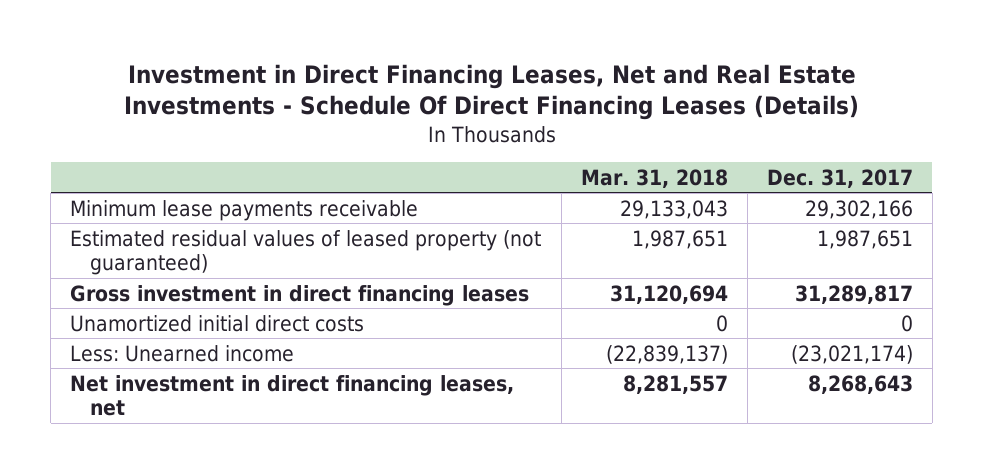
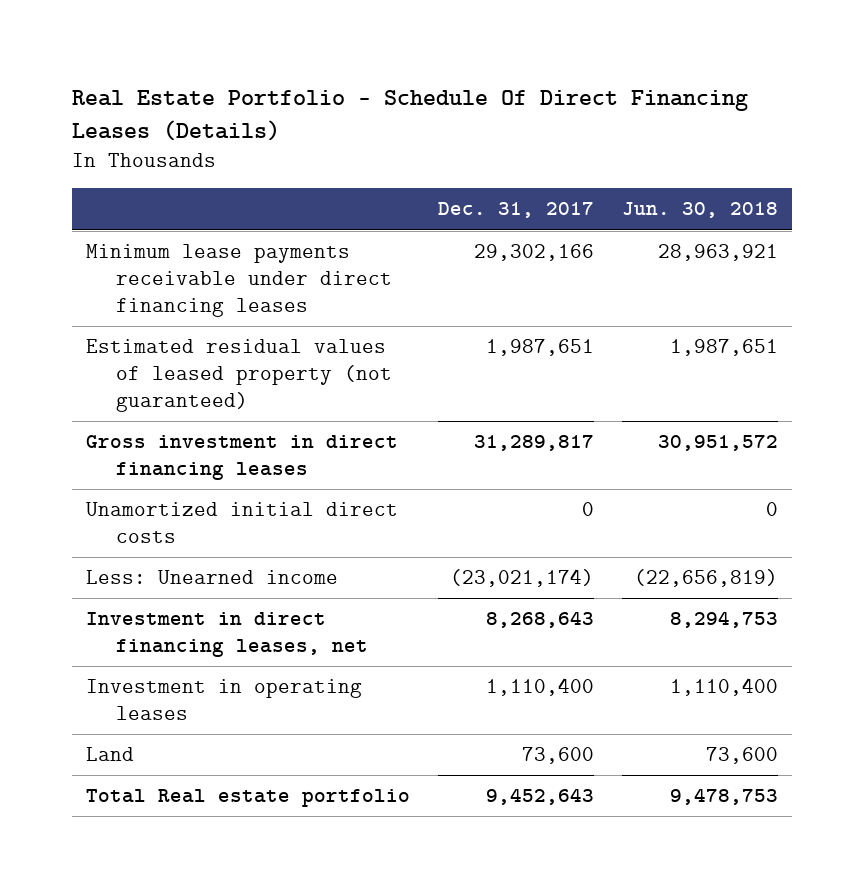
- Investment in Direct Financing Leases, Net and Real Estate Investments - Schedule Of Direct Financing Leases (Details)
+ Real Estate Portfolio - Schedule Of Direct Financing Leases (Details)
- | Mar. 31, 2018 | Dec. 31, 2017
+ | Dec. 31, 2017 | Jun. 30, 2018
- Minimum lease payments receivable | 29,133,043 | 29,302,166
+ Minimum lease payments receivable under direct financing leases | 29,302,166 | 28,963,921
- Net investment in direct financing leases, net | 8,281,557 | 8,268,643
+ Investment in direct financing leases, net | 8,268,643 | 8,294,753
+ Investment in operating leases | 1,110,400 | 1,110,400
+ Land | 73,600 | 73,600
+ Total Real estate portfolio | 9,452,643 | 9,478,753

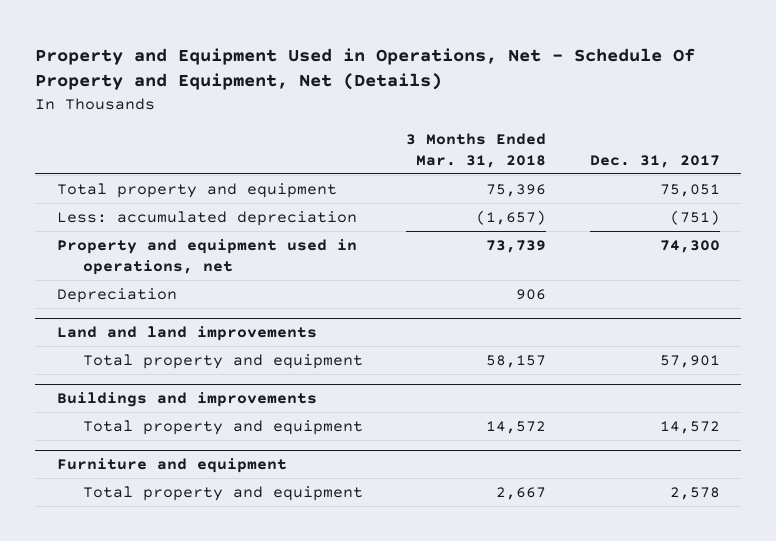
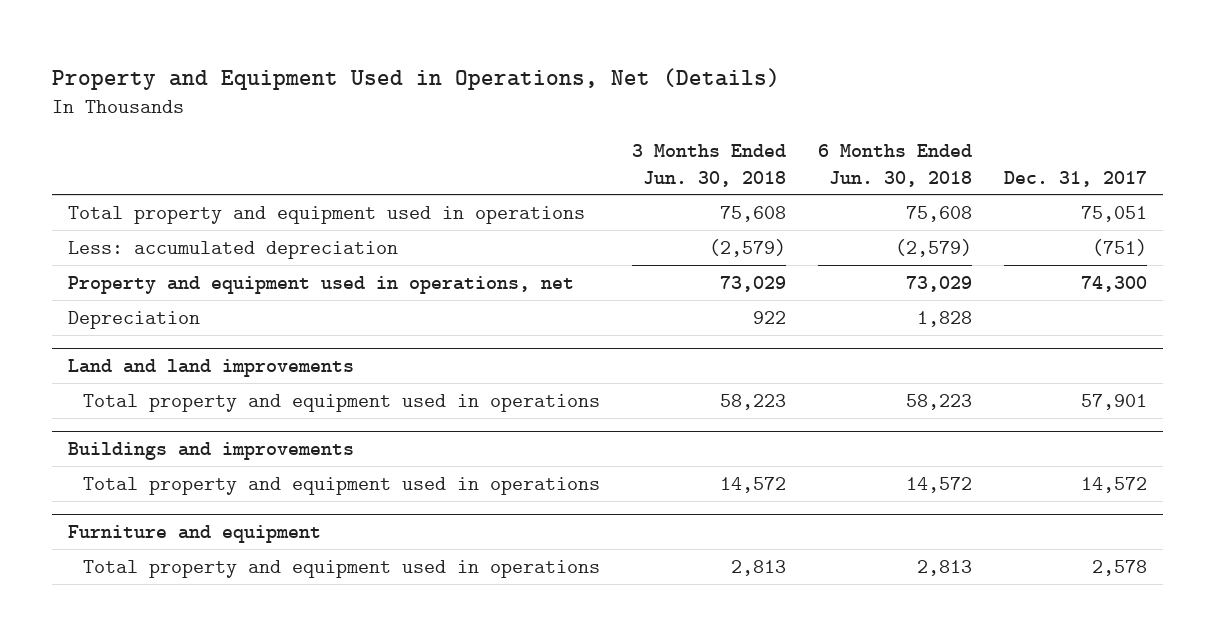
- Property and Equipment Used in Operations, Net - Schedule Of Property and Equipment, Net (Details)
+ Property and Equipment Used in Operations, Net (Details)
- | 3 Months Ended Mar. 31, 2018 | Dec. 31, 2017
+ | 3 Months Ended Jun. 30, 2018 | 6 Months Ended Jun. 30, 2018 | Dec. 31, 2017
- Total property and equipment | 75,396 | 75,051
+ Total property and equipment used in operations | 75,608 | 75,608 | 75,051
@ Land and land improvements
- Total property and equipment | 58,157 | 57,901
+ Total property and equipment used in operations | 58,223 | 58,223 | 57,901
@ Buildings and improvements
- Total property and equipment | 14,572 | 14,572
+ Total property and equipment used in operations | 14,572 | 14,572 | 14,572
@ Furniture and equipment
- Total property and equipment | 2,667 | 2,578
+ Total property and equipment used in operations | 2,813 | 2,813 | 2,578

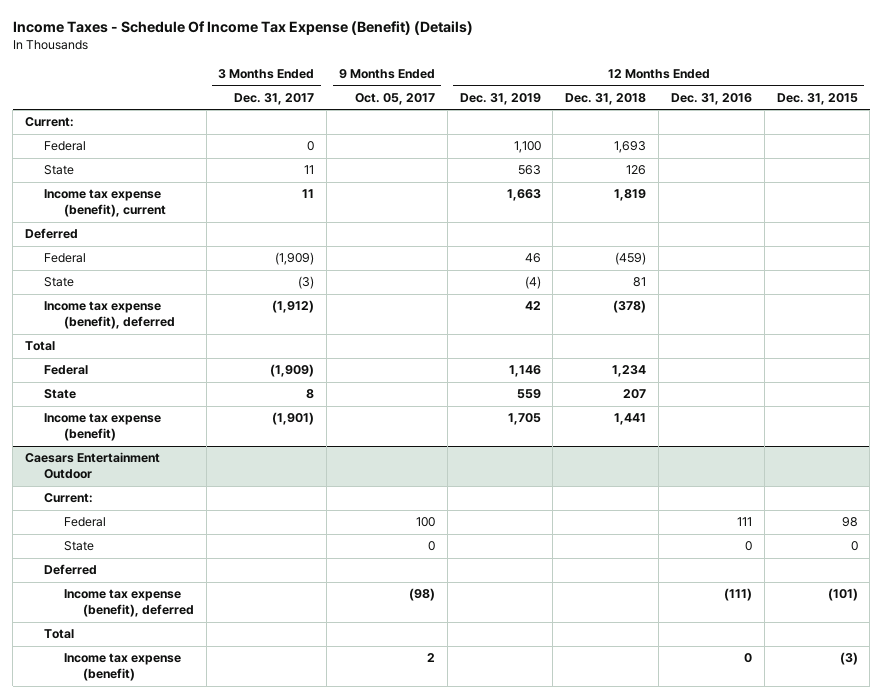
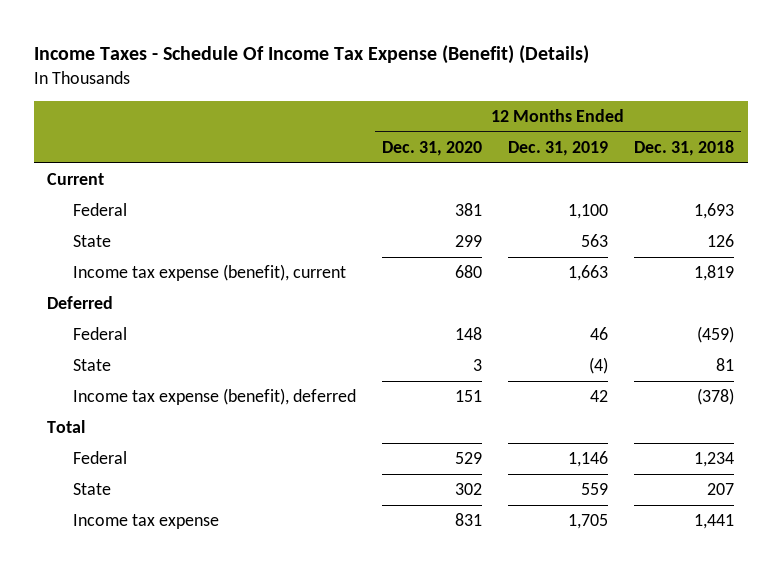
- | 3 Months Ended Dec. 31, 2017 | 9 Months Ended Oct. 05, 2017 | 12 Months Ended Dec. 31, 2019 | 12 Months Ended Dec. 31, 2018 | 12 Months Ended Dec. 31, 2016 | 12 Months Ended Dec. 31, 2015
+ | 12 Months Ended Dec. 31, 2020 | 12 Months Ended Dec. 31, 2019 | 12 Months Ended Dec. 31, 2018
- Current:
+ Current
- Income tax expense (benefit) | (1,901) | | 1,705 | 1,441 | |
- Caesars Entertainment Outdoor
- Current:
- Federal | | 100 | | | 111 | 98
- State | | 0 | | | 0 | 0
- Deferred
- Income tax expense (benefit), deferred | | (98) | | | (111) | (101)
- Total
- Income tax expense (benefit) | | 2 | | | 0 | (3)
+ Income tax expense | 831 | 1,705 | 1,441

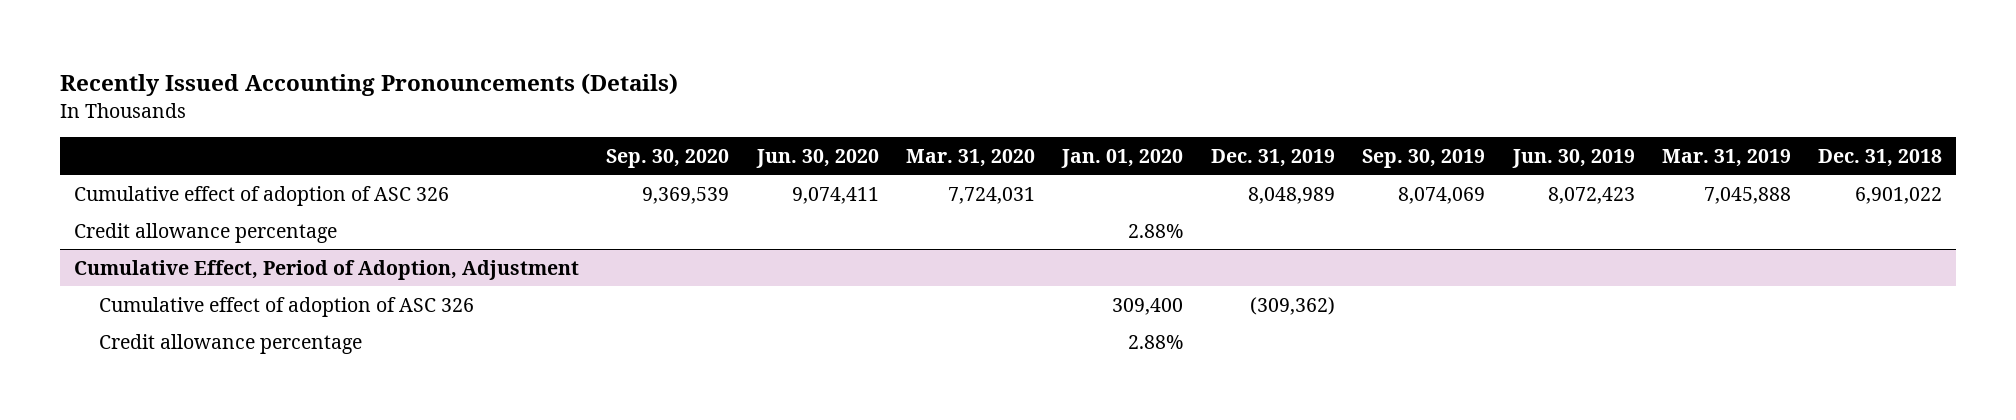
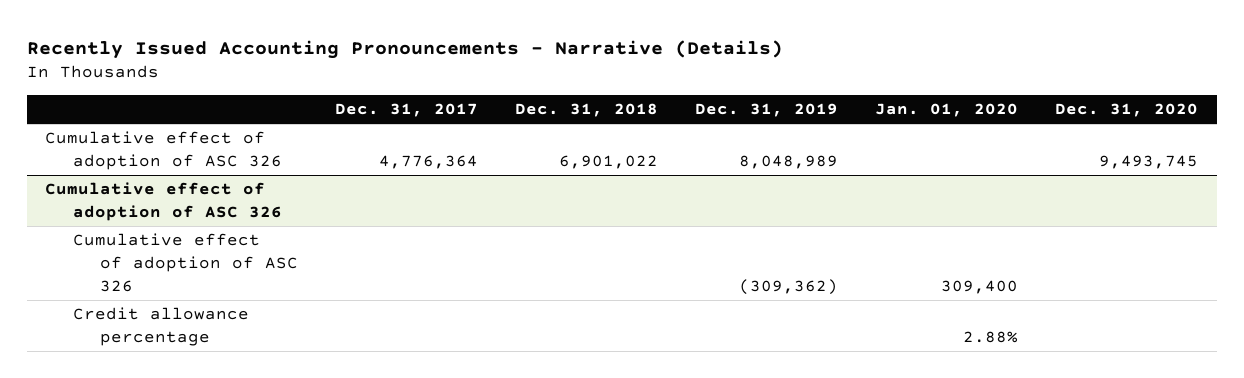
- Recently Issued Accounting Pronouncements (Details)
+ Recently Issued Accounting Pronouncements - Narrative (Details)
- | Sep. 30, 2020 | Jun. 30, 2020 | Mar. 31, 2020 | Jan. 01, 2020 | Dec. 31, 2019 | Sep. 30, 2019 | Jun. 30, 2019 | Mar. 31, 2019 | Dec. 31, 2018
+ | Dec. 31, 2017 | Dec. 31, 2018 | Dec. 31, 2019 | Jan. 01, 2020 | Dec. 31, 2020
- Credit allowance percentage | | | | 2.88% | | | | |
- Cumulative Effect, Period of Adoption, Adjustment
+ Cumulative effect of adoption of ASC 326

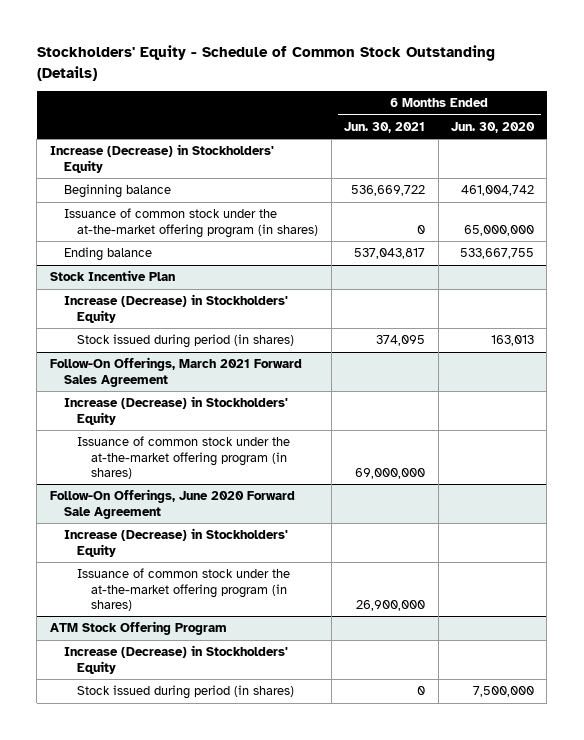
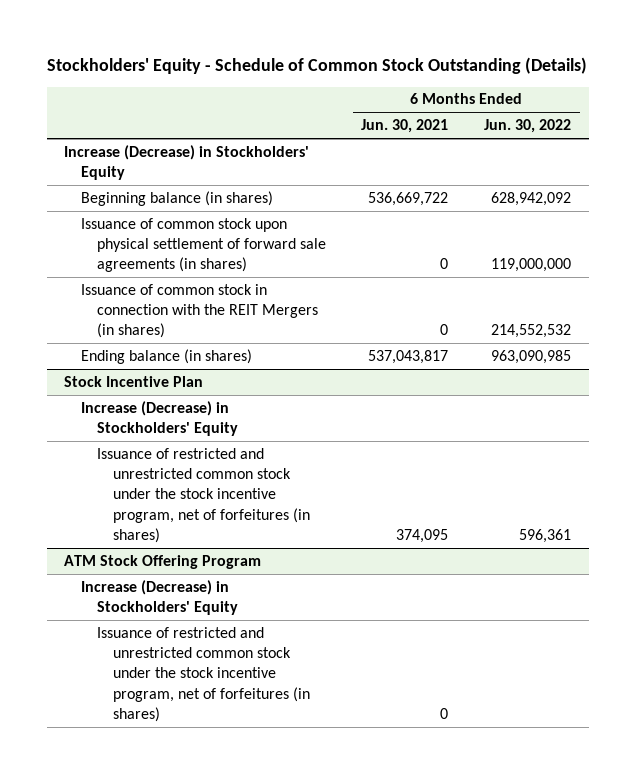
- | 6 Months Ended Jun. 30, 2021 | 6 Months Ended Jun. 30, 2020
+ | 6 Months Ended Jun. 30, 2021 | 6 Months Ended Jun. 30, 2022
- Beginning balance | 536,669,722 | 461,004,742
- Issuance of common stock under the at-the-market offering program (in shares) | 0 | 65,000,000
- Ending balance | 537,043,817 | 533,667,755
+ Beginning balance (in shares) | 536,669,722 | 628,942,092
+ Issuance of common stock upon physical settlement of forward sale agreements (in shares) | 0 | 119,000,000
+ Issuance of common stock in connection with the REIT Mergers (in shares) | 0 | 214,552,532
+ Ending balance (in shares) | 537,043,817 | 963,090,985
@ Stock Incentive Plan
- Stock issued during period (in shares) | 374,095 | 163,013
- Follow-On Offerings, March 2021 Forward Sales Agreement
- Increase (Decrease) in Stockholders' Equity
- Issuance of common stock under the at-the-market offering program (in shares) | 69,000,000 |
- Follow-On Offerings, June 2020 Forward Sale Agreement
- Increase (Decrease) in Stockholders' Equity
- Issuance of common stock under the at-the-market offering program (in shares) | 26,900,000 |
@ Stock Incentive Plan
+ Issuance of restricted and unrestricted common stock under the stock incentive program, net of forfeitures (in shares) | 374,095 | 596,361
@ ATM Stock Offering Program
- Stock issued during period (in shares) | 0 | 7,500,000
+ Issuance of restricted and unrestricted common stock under the stock incentive program, net of forfeitures (in shares) | 0 |

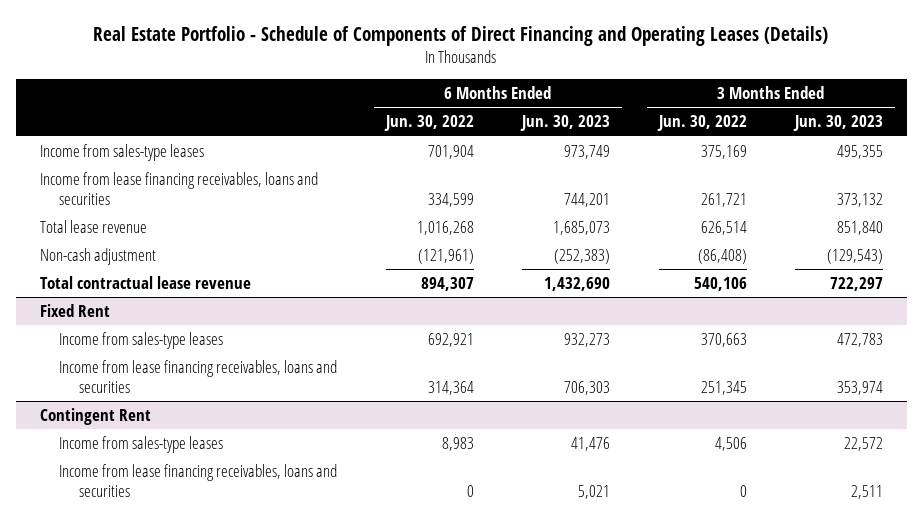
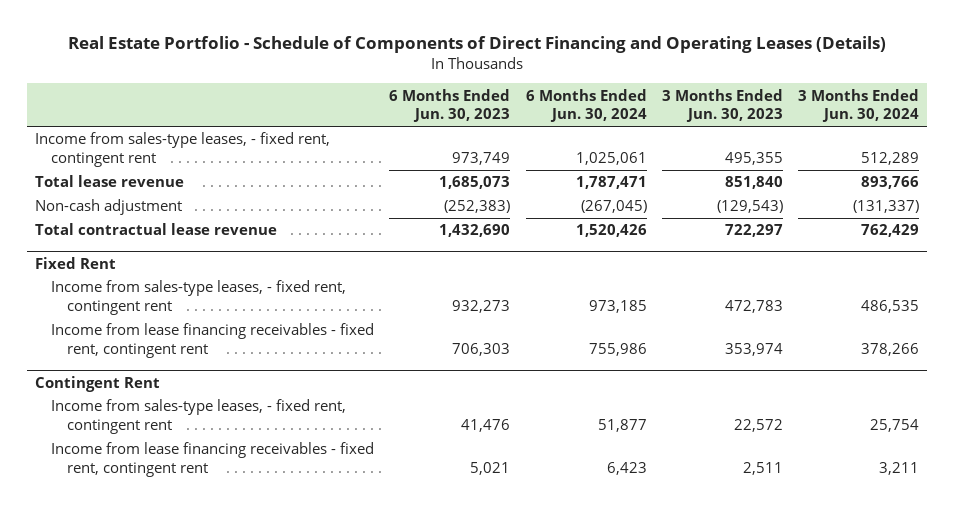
- | 6 Months Ended Jun. 30, 2022 | 6 Months Ended Jun. 30, 2023 | 3 Months Ended Jun. 30, 2022 | 3 Months Ended Jun. 30, 2023
+ | 6 Months Ended Jun. 30, 2023 | 6 Months Ended Jun. 30, 2024 | 3 Months Ended Jun. 30, 2023 | 3 Months Ended Jun. 30, 2024
- Income from sales-type leases | 701,904 | 973,749 | 375,169 | 495,355
- Income from lease financing receivables, loans and securities | 334,599 | 744,201 | 261,721 | 373,132
+ Income from sales-type leases, - fixed rent, contingent rent | 973,749 | 1,025,061 | 495,355 | 512,289
@ Fixed Rent
- Income from sales-type leases | 692,921 | 932,273 | 370,663 | 472,783
- Income from lease financing receivables, loans and securities | 314,364 | 706,303 | 251,345 | 353,974
+ Income from sales-type leases, - fixed rent, contingent rent | 932,273 | 973,185 | 472,783 | 486,535
+ Income from lease financing receivables - fixed rent, contingent rent | 706,303 | 755,986 | 353,974 | 378,266
@ Contingent Rent
- Income from sales-type leases | 8,983 | 41,476 | 4,506 | 22,572
- Income from lease financing receivables, loans and securities | 0 | 5,021 | 0 | 2,511
+ Income from sales-type leases, - fixed rent, contingent rent | 41,476 | 51,877 | 22,572 | 25,754
+ Income from lease financing receivables - fixed rent, contingent rent | 5,021 | 6,423 | 2,511 | 3,211

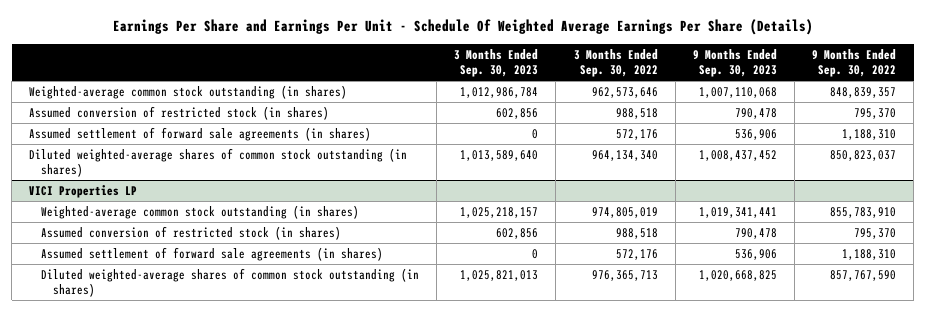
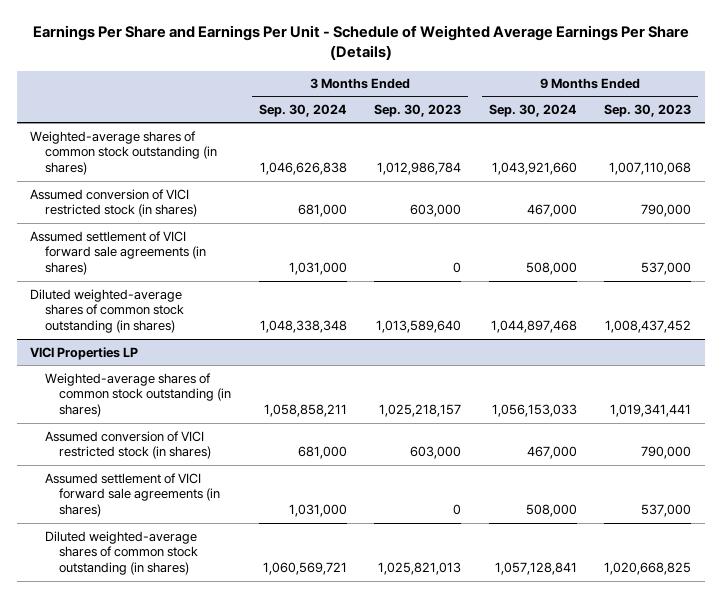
- Earnings Per Share and Earnings Per Unit - Schedule Of Weighted Average Earnings Per Share (Details)
+ Earnings Per Share and Earnings Per Unit - Schedule of Weighted Average Earnings Per Share (Details)
- | 3 Months Ended Sep. 30, 2023 | 3 Months Ended Sep. 30, 2022 | 9 Months Ended Sep. 30, 2023 | 9 Months Ended Sep. 30, 2022
+ | 3 Months Ended Sep. 30, 2024 | 3 Months Ended Sep. 30, 2023 | 9 Months Ended Sep. 30, 2024 | 9 Months Ended Sep. 30, 2023
- Weighted-average common stock outstanding (in shares) | 1,012,986,784 | 962,573,646 | 1,007,110,068 | 848,839,357
- Assumed conversion of restricted stock (in shares) | 602,856 | 988,518 | 790,478 | 795,370
- Assumed settlement of forward sale agreements (in shares) | 0 | 572,176 | 536,906 | 1,188,310
+ Weighted-average shares of common stock outstanding (in shares) | 1,046,626,838 | 1,012,986,784 | 1,043,921,660 | 1,007,110,068
+ Assumed conversion of VICI restricted stock (in shares) | 681,000 | 603,000 | 467,000 | 790,000
+ Assumed settlement of VICI forward sale agreements (in shares) | 1,031,000 | 0 | 508,000 | 537,000
@ VICI Properties LP
- Weighted-average common stock outstanding (in shares) | 1,025,218,157 | 974,805,019 | 1,019,341,441 | 855,783,910
- Assumed conversion of restricted stock (in shares) | 602,856 | 988,518 | 790,478 | 795,370
- Assumed settlement of forward sale agreements (in shares) | 0 | 572,176 | 536,906 | 1,188,310
+ Weighted-average shares of common stock outstanding (in shares) | 1,058,858,211 | 1,025,218,157 | 1,056,153,033 | 1,019,341,441
+ Assumed conversion of VICI restricted stock (in shares) | 681,000 | 603,000 | 467,000 | 790,000
+ Assumed settlement of VICI forward sale agreements (in shares) | 1,031,000 | 0 | 508,000 | 537,000

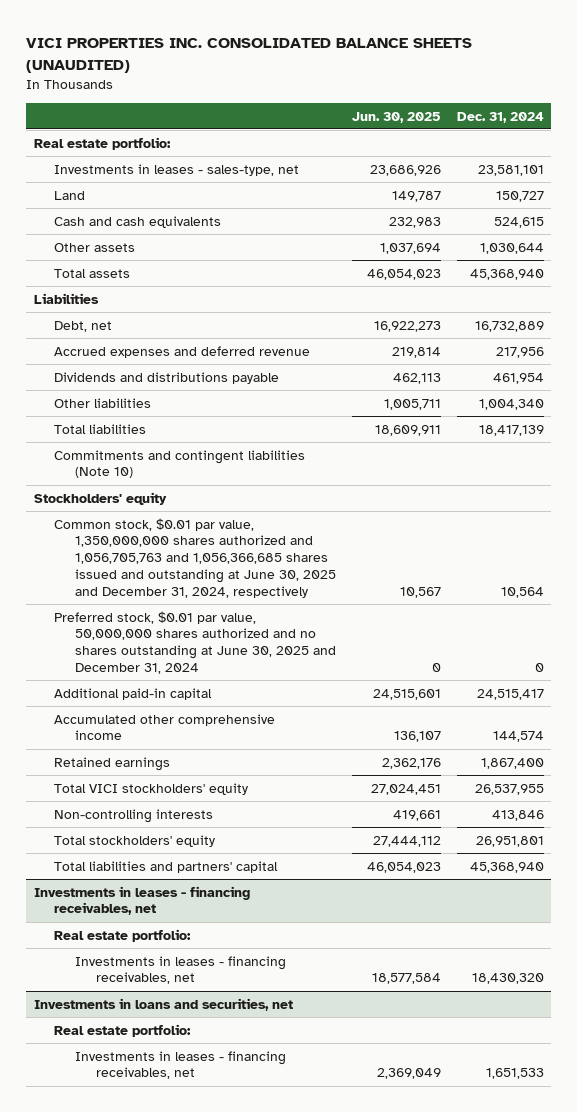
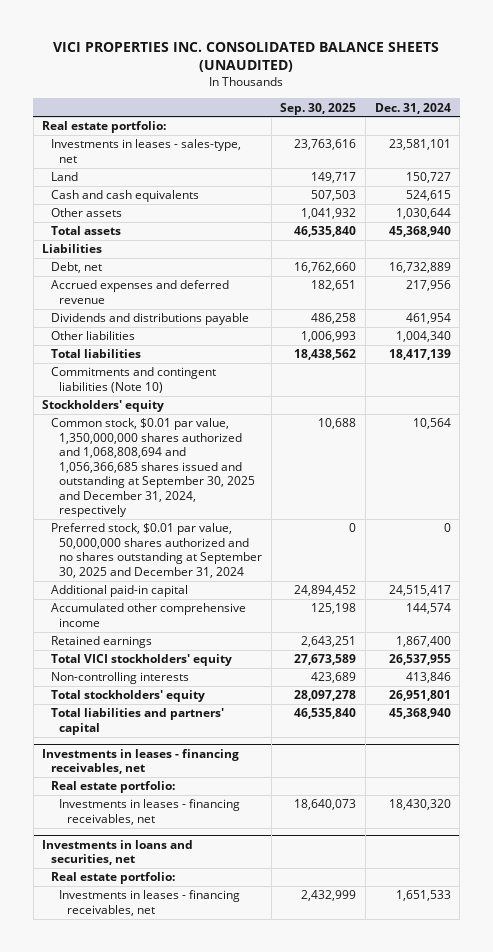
- | Jun. 30, 2025 | Dec. 31, 2024
+ | Sep. 30, 2025 | Dec. 31, 2024
- Common stock, $0.01 par value, 1,350,000,000 shares authorized and 1,056,705,763 and 1,056,366,685 shares issued and outstanding at June 30, 2025 and December 31, 2024, respectively | 10,567 | 10,564
- Preferred stock, $0.01 par value, 50,000,000 shares authorized and no shares outstanding at June 30, 2025 and December 31, 2024 | 0 | 0
+ Common stock, $0.01 par value, 1,350,000,000 shares authorized and 1,068,808,694 and 1,056,366,685 shares issued and outstanding at September 30, 2025 and December 31, 2024, respectively | 10,688 | 10,564
+ Preferred stock, $0.01 par value, 50,000,000 shares authorized and no shares outstanding at September 30, 2025 and December 31, 2024 | 0 | 0

